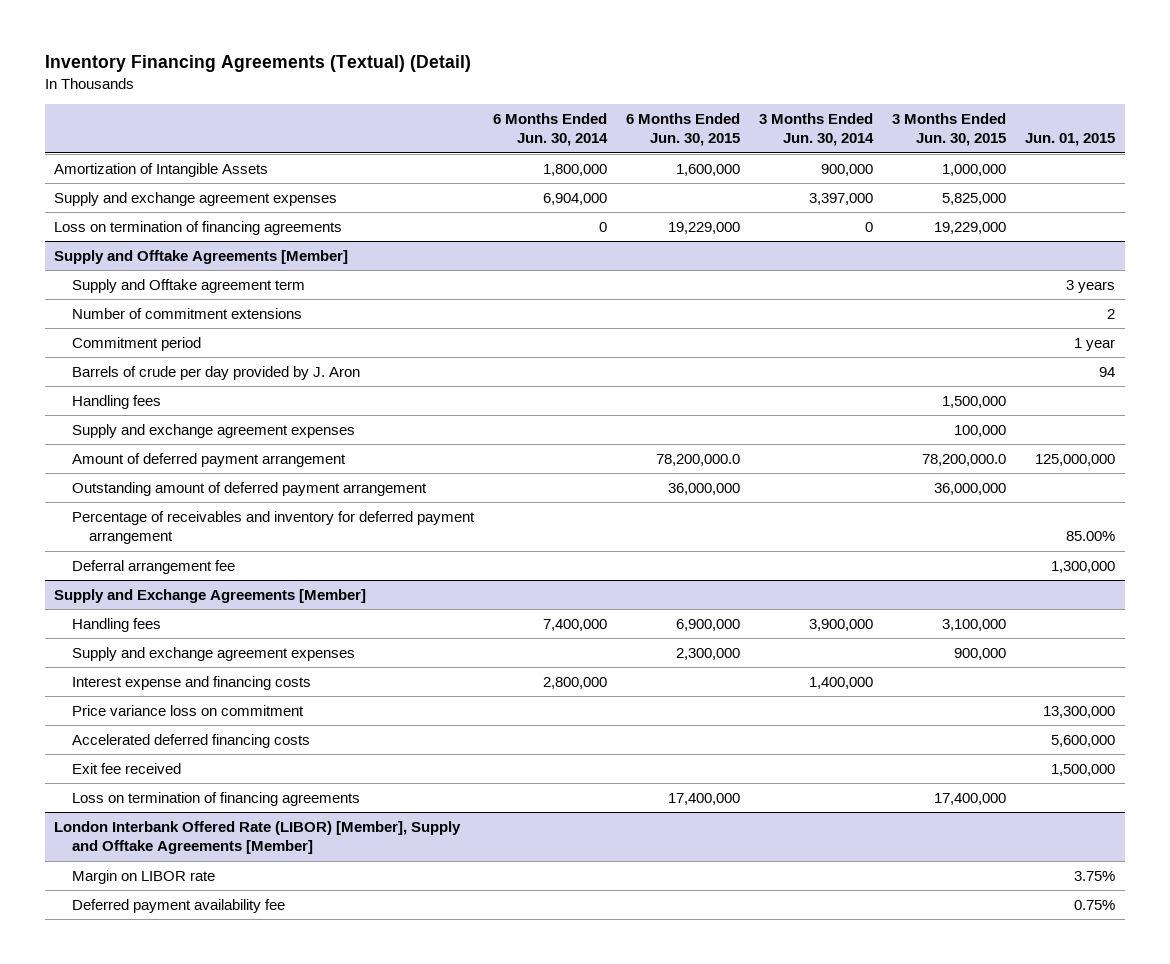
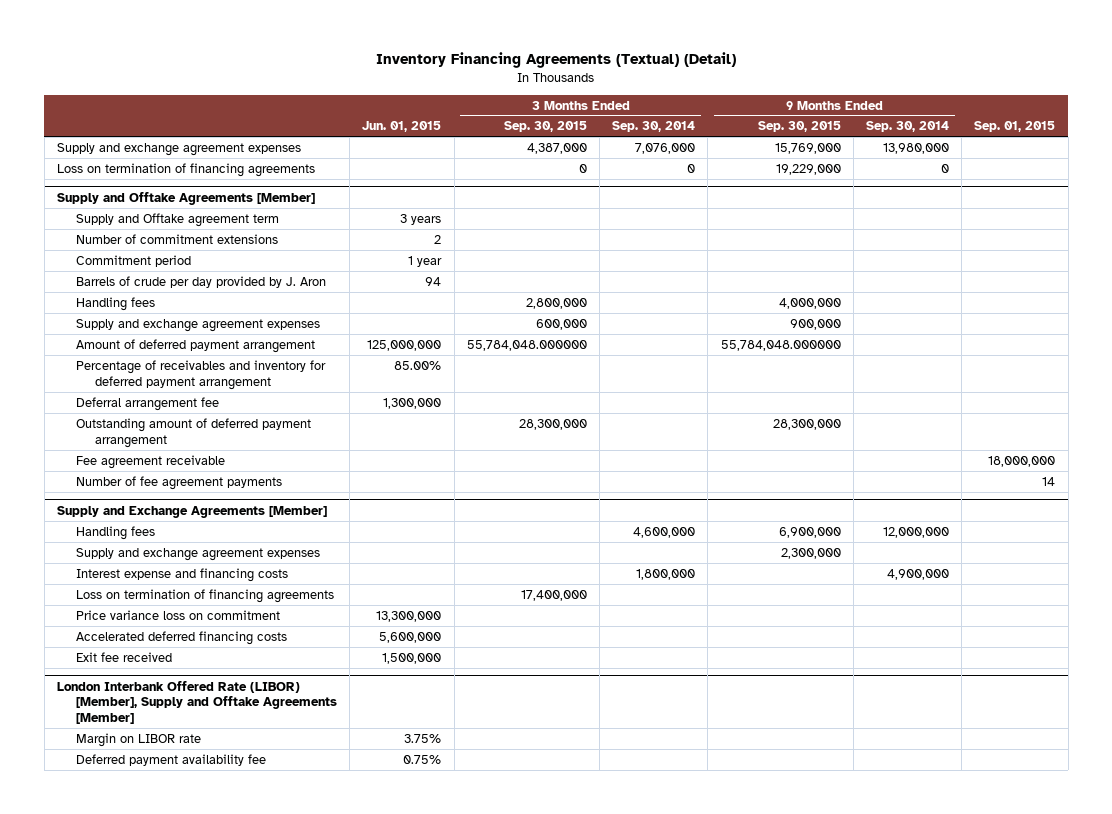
- | 6 Months Ended Jun. 30, 2014 | 6 Months Ended Jun. 30, 2015 | 3 Months Ended Jun. 30, 2014 | 3 Months Ended Jun. 30, 2015 | Jun. 01, 2015
+ | Jun. 01, 2015 | 3 Months Ended Sep. 30, 2015 | 3 Months Ended Sep. 30, 2014 | 9 Months Ended Sep. 30, 2015 | 9 Months Ended Sep. 30, 2014 | Sep. 01, 2015
- Amortization of Intangible Assets | 1,800,000 | 1,600,000 | 900,000 | 1,000,000 |
@ Supply and Offtake Agreements [Member]
moved down: Outstanding amount of deferred payment arrangement | | 28,300,000 | | 28,300,000 | |
+ Fee agreement receivable | | | | | | 18,000,000
+ Number of fee agreement payments | | | | | | 14
@ Supply and Exchange Agreements [Member]
moved up: Loss on termination of financing agreements | | 17,400,000 | | | |

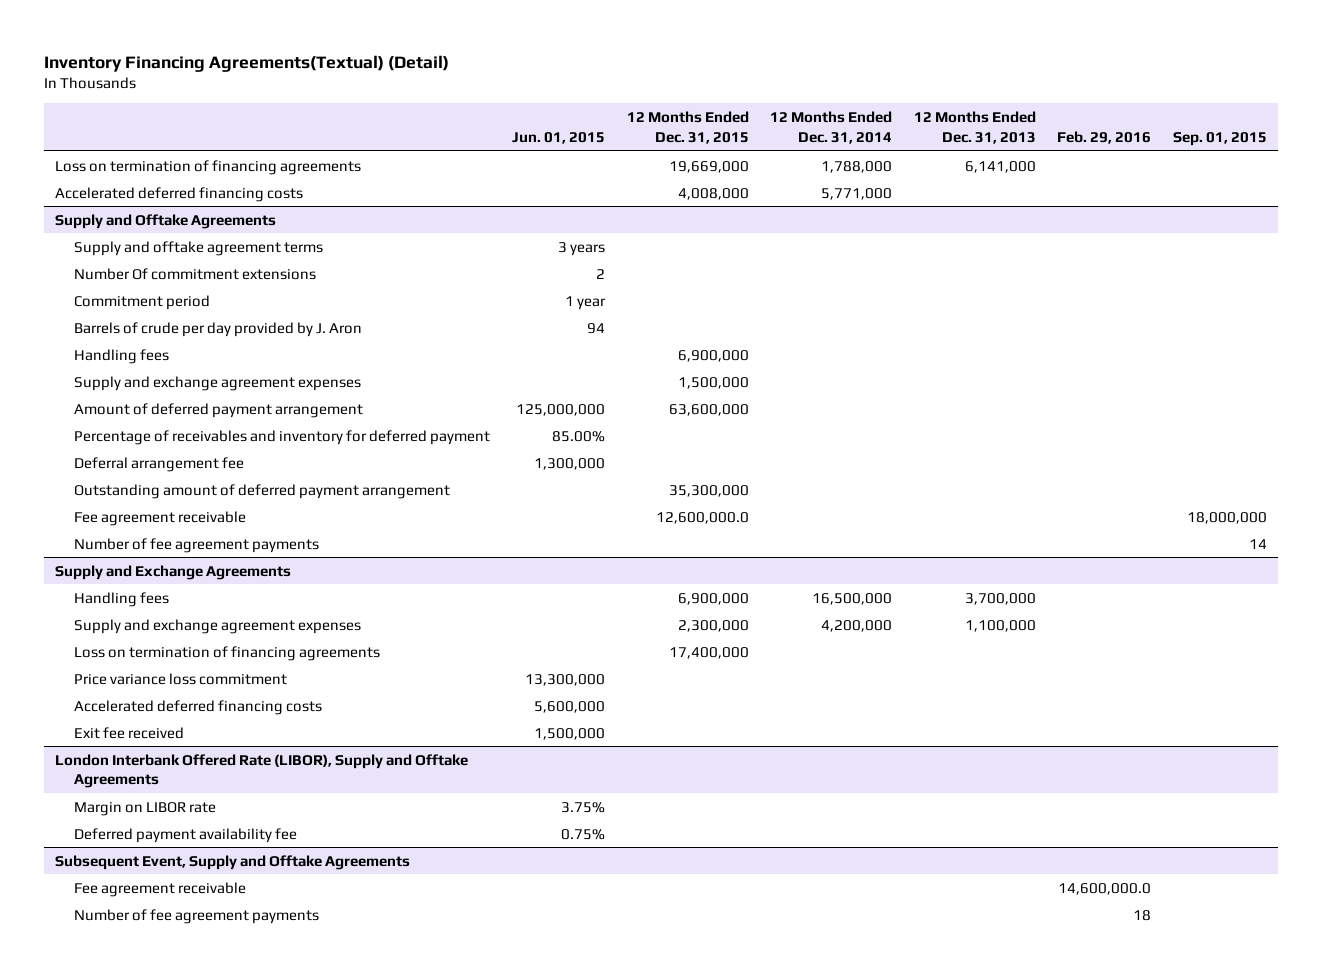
- Inventory Financing Agreements (Textual) (Detail)
+ Inventory Financing Agreements(Textual) (Detail)
- | Jun. 01, 2015 | 3 Months Ended Sep. 30, 2015 | 3 Months Ended Sep. 30, 2014 | 9 Months Ended Sep. 30, 2015 | 9 Months Ended Sep. 30, 2014 | Sep. 01, 2015
+ | Jun. 01, 2015 | 12 Months Ended Dec. 31, 2015 | 12 Months Ended Dec. 31, 2014 | 12 Months Ended Dec. 31, 2013 | Feb. 29, 2016 | Sep. 01, 2015
- Supply and exchange agreement expenses | | 4,387,000 | 7,076,000 | 15,769,000 | 13,980,000 |
- Supply and Offtake Agreements [Member]
- Supply and Offtake agreement term | 3 years | | | | |
- Number of commitment extensions | 2 | | | | |
+ Accelerated deferred financing costs | | 4,008,000 | 5,771,000 | | |
+ Supply and Offtake Agreements
+ Supply and offtake agreement terms | 3 years | | | | |
+ Number Of commitment extensions | 2 | | | | |
- Percentage of receivables and inventory for deferred payment arrangement | 85.00% | | | | |
+ Percentage of receivables and inventory for deferred payment | 85.00% | | | | |
- Supply and Exchange Agreements [Member]
+ Supply and Exchange Agreements
- Interest expense and financing costs | | | 1,800,000 | | 4,900,000 |
- Price variance loss on commitment | 13,300,000 | | | | |
+ Price variance loss commitment | 13,300,000 | | | | |
- London Interbank Offered Rate (LIBOR) [Member], Supply and Offtake Agreements [Member]
+ London Interbank Offered Rate (LIBOR), Supply and Offtake Agreements
+ Subsequent Event, Supply and Offtake Agreements
+ Fee agreement receivable | | | | | 14,600,000.0 |
+ Number of fee agreement payments | | | | | 18 |

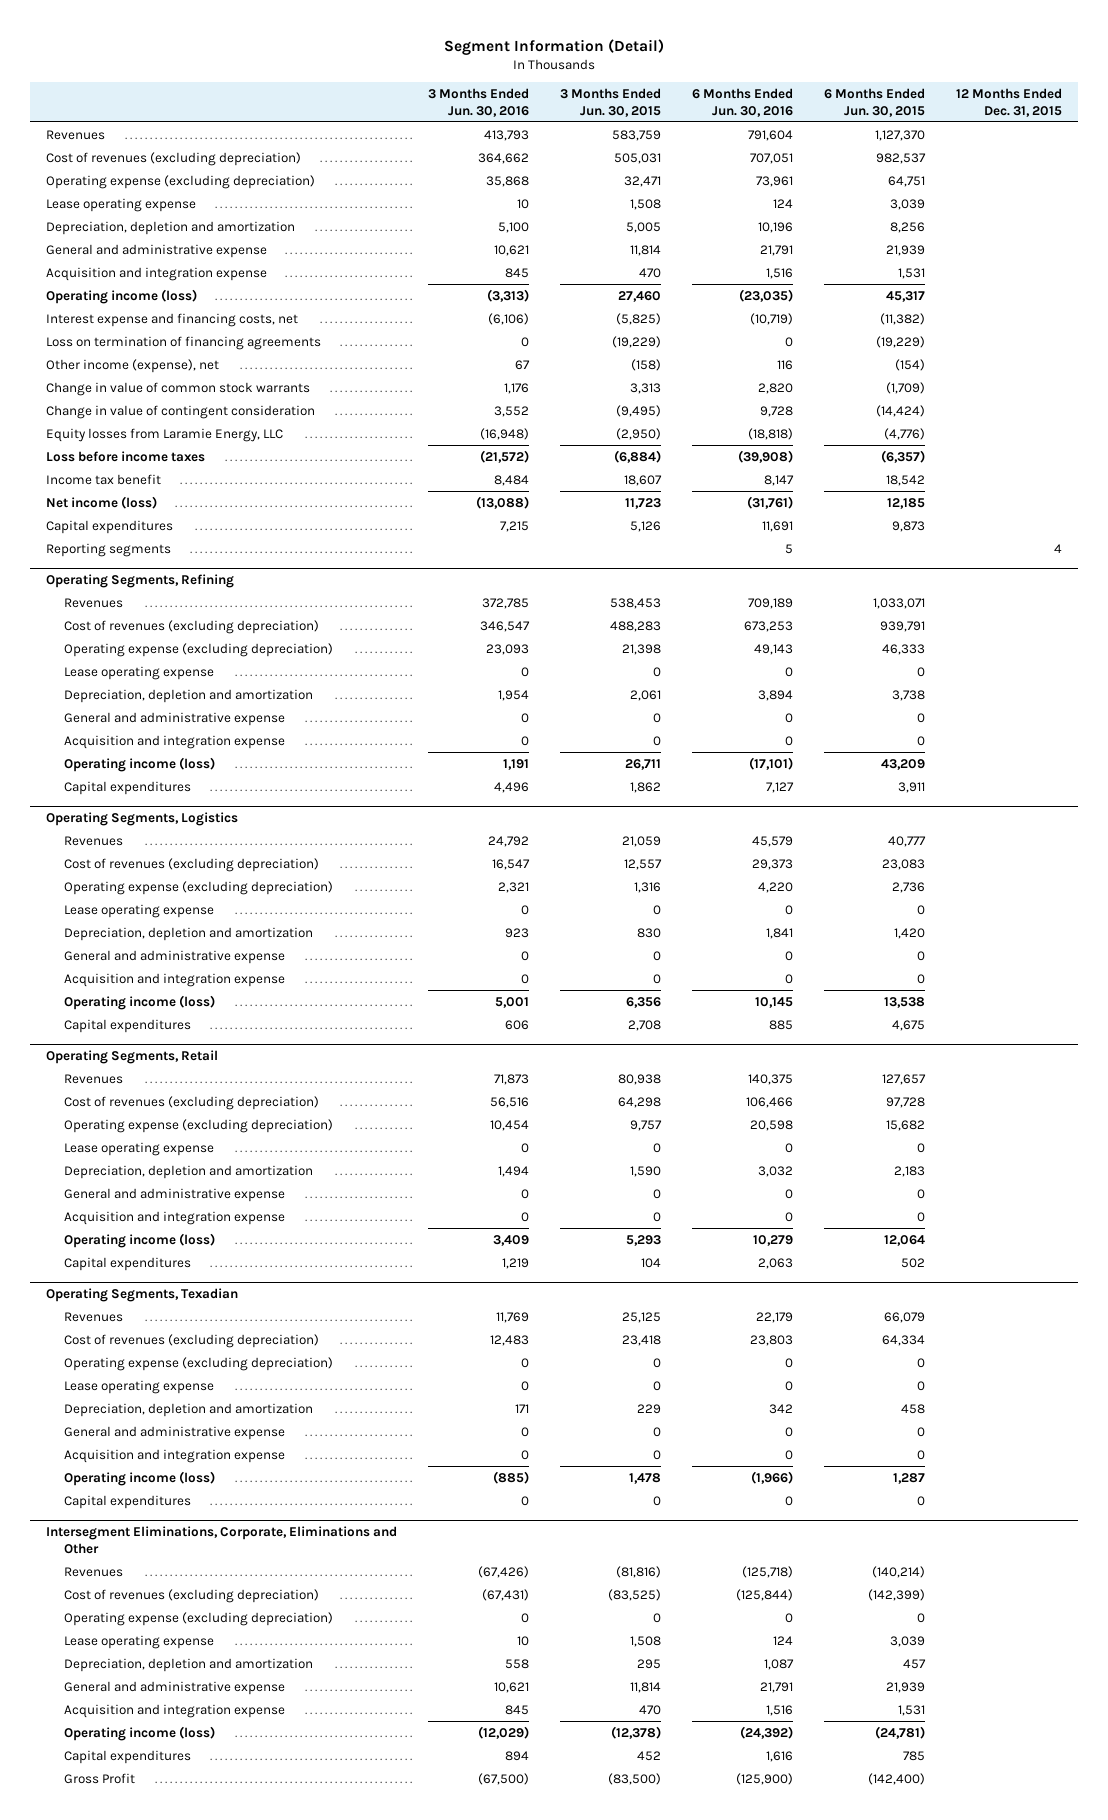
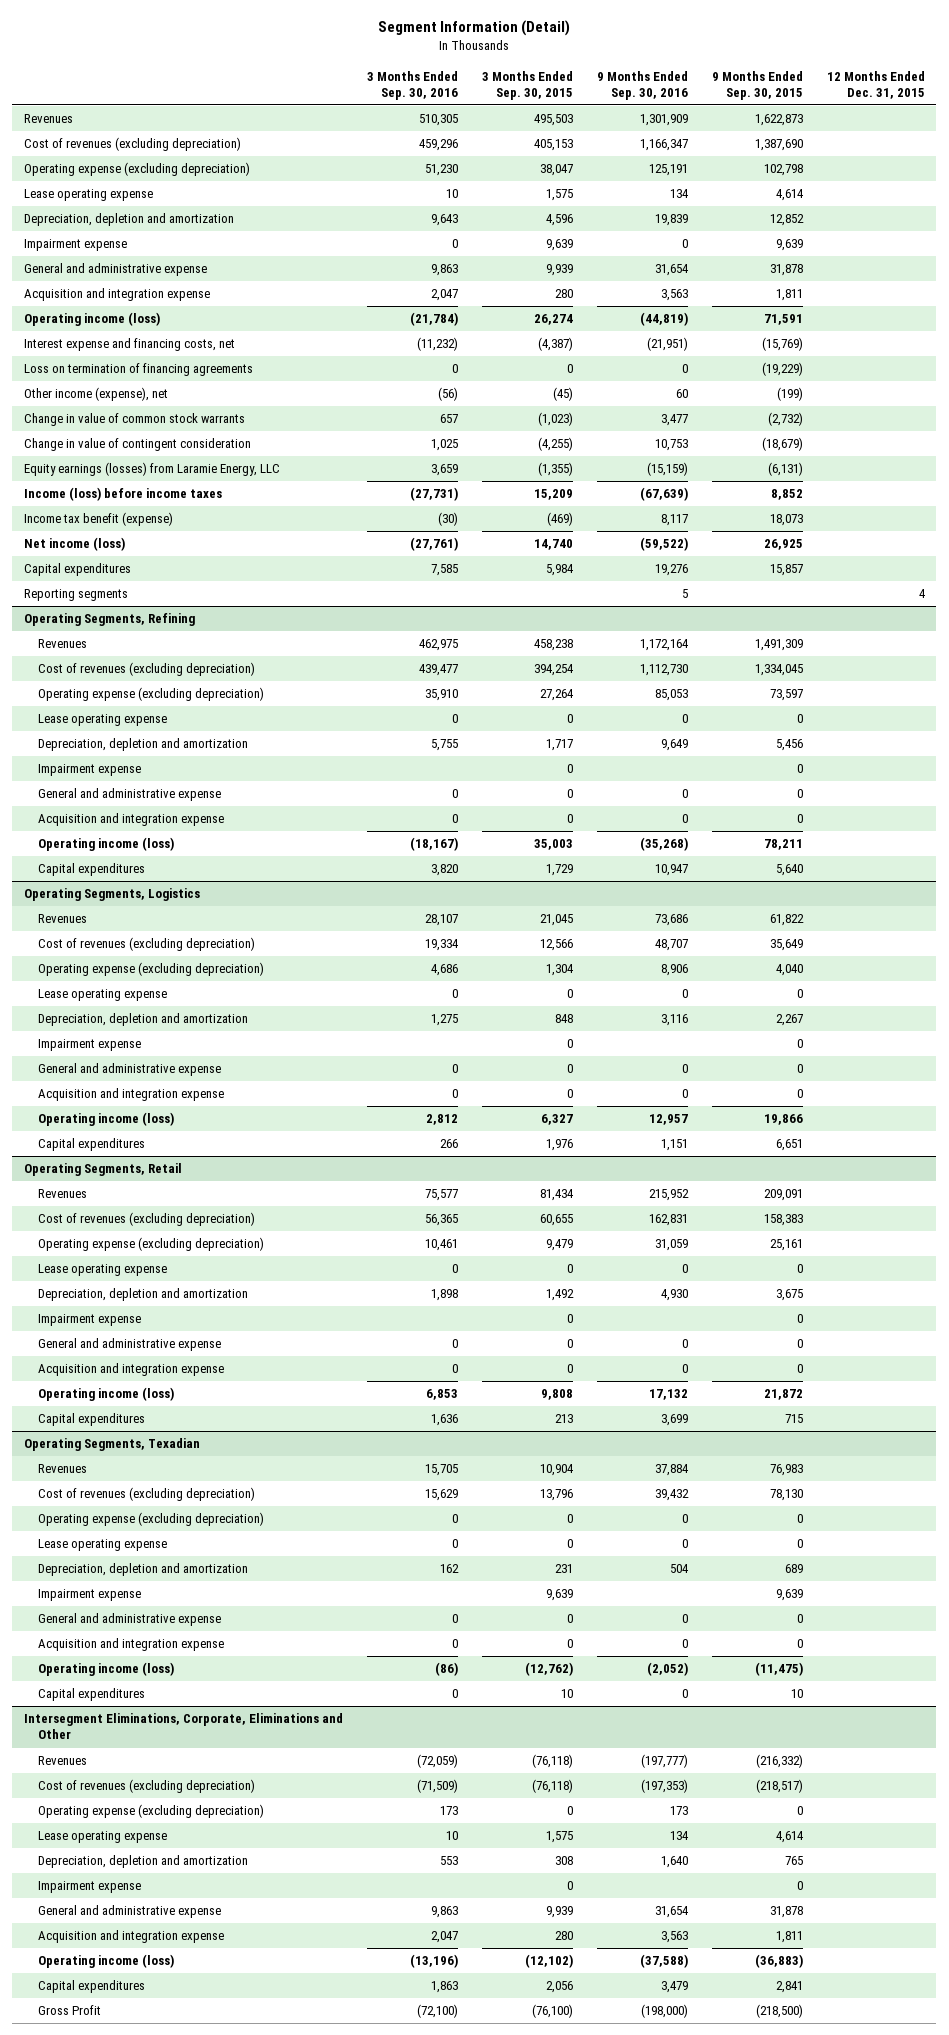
- | 3 Months Ended Jun. 30, 2016 | 3 Months Ended Jun. 30, 2015 | 6 Months Ended Jun. 30, 2016 | 6 Months Ended Jun. 30, 2015 | 12 Months Ended Dec. 31, 2015
+ | 3 Months Ended Sep. 30, 2016 | 3 Months Ended Sep. 30, 2015 | 9 Months Ended Sep. 30, 2016 | 9 Months Ended Sep. 30, 2015 | 12 Months Ended Dec. 31, 2015
+ Impairment expense | 0 | 9,639 | 0 | 9,639 |
- Equity losses from Laramie Energy, LLC | (16,948) | (2,950) | (18,818) | (4,776) |
- Loss before income taxes | (21,572) | (6,884) | (39,908) | (6,357) |
- Income tax benefit | 8,484 | 18,607 | 8,147 | 18,542 |
+ Equity earnings (losses) from Laramie Energy, LLC | 3,659 | (1,355) | (15,159) | (6,131) |
+ Income (loss) before income taxes | (27,731) | 15,209 | (67,639) | 8,852 |
+ Income tax benefit (expense) | (30) | (469) | 8,117 | 18,073 |
@ Operating Segments, Refining
+ Impairment expense | | 0 | | 0 |
@ Operating Segments, Logistics
+ Impairment expense | | 0 | | 0 |
@ Operating Segments, Retail
+ Impairment expense | | 0 | | 0 |
@ Operating Segments, Texadian
+ Impairment expense | | 9,639 | | 9,639 |
@ Intersegment Eliminations, Corporate, Eliminations and Other
+ Impairment expense | | 0 | | 0 |

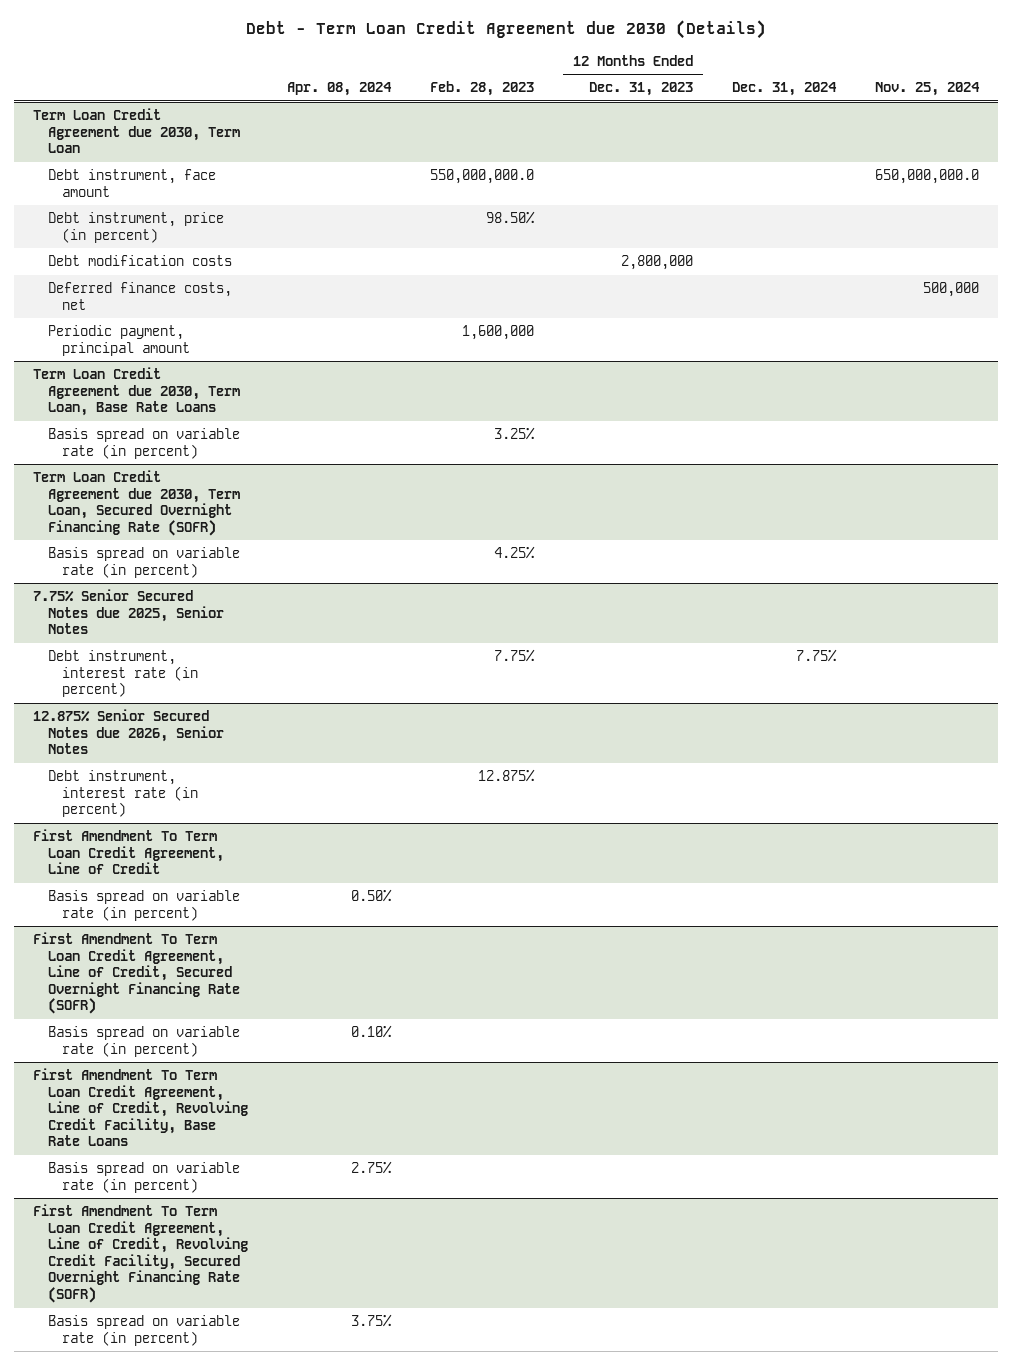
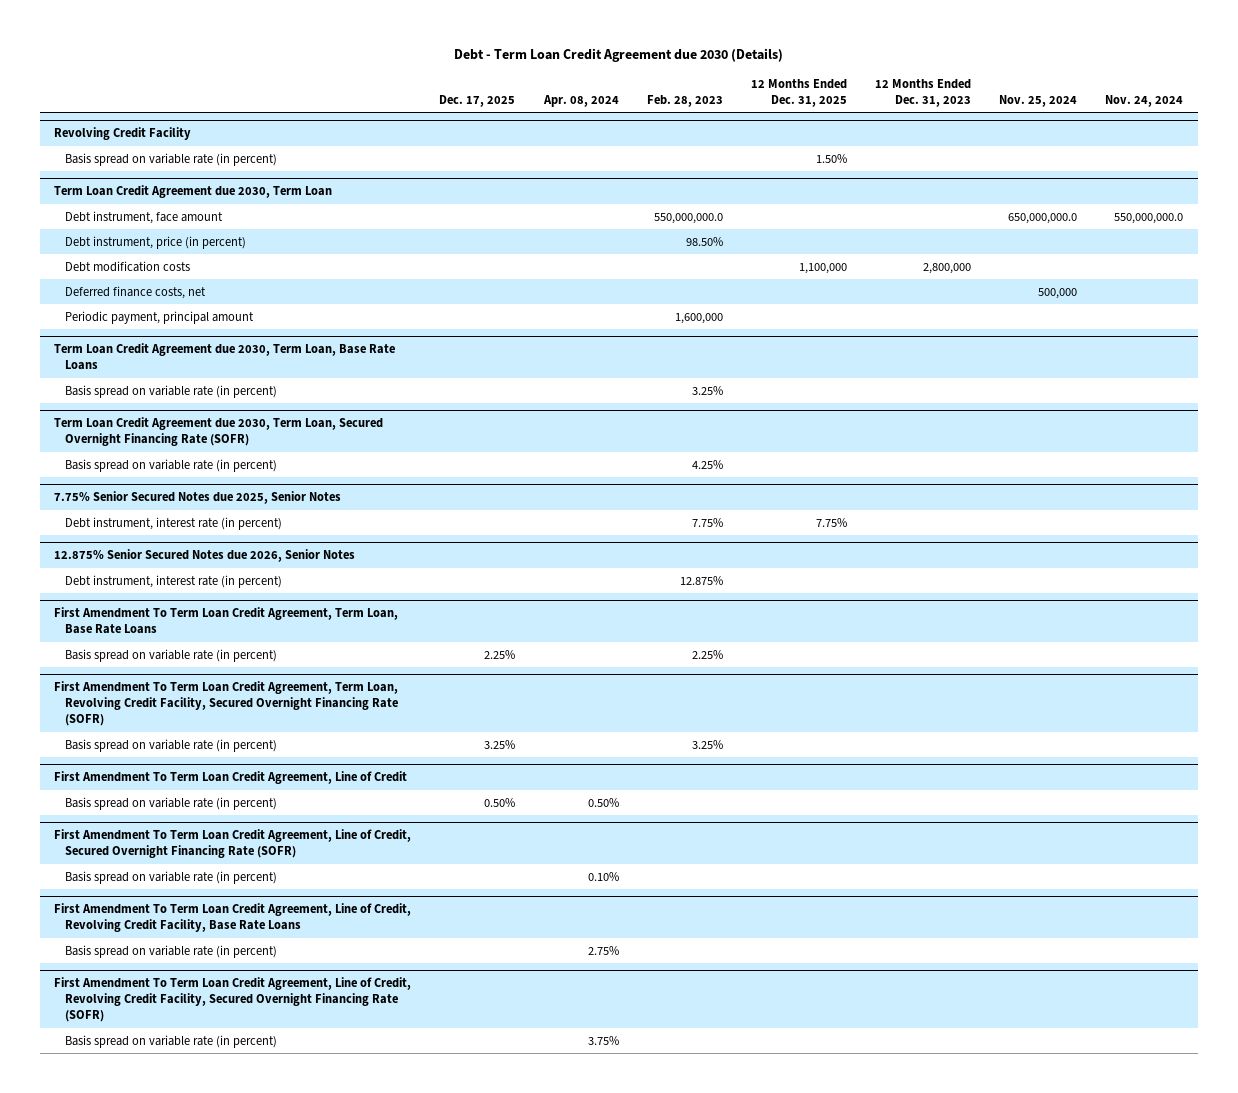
- | Apr. 08, 2024 | Feb. 28, 2023 | 12 Months Ended Dec. 31, 2023 | Dec. 31, 2024 | Nov. 25, 2024
+ | Dec. 17, 2025 | Apr. 08, 2024 | Feb. 28, 2023 | 12 Months Ended Dec. 31, 2025 | 12 Months Ended Dec. 31, 2023 | Nov. 25, 2024 | Nov. 24, 2024
+ Revolving Credit Facility
+ Basis spread on variable rate (in percent) | | | | 1.50% | | |
+ First Amendment To Term Loan Credit Agreement, Term Loan, Base Rate Loans
+ Basis spread on variable rate (in percent) | 2.25% | | 2.25% | | | |
+ First Amendment To Term Loan Credit Agreement, Term Loan, Revolving Credit Facility, Secured Overnight Financing Rate (SOFR)
+ Basis spread on variable rate (in percent) | 3.25% | | 3.25% | | | |

